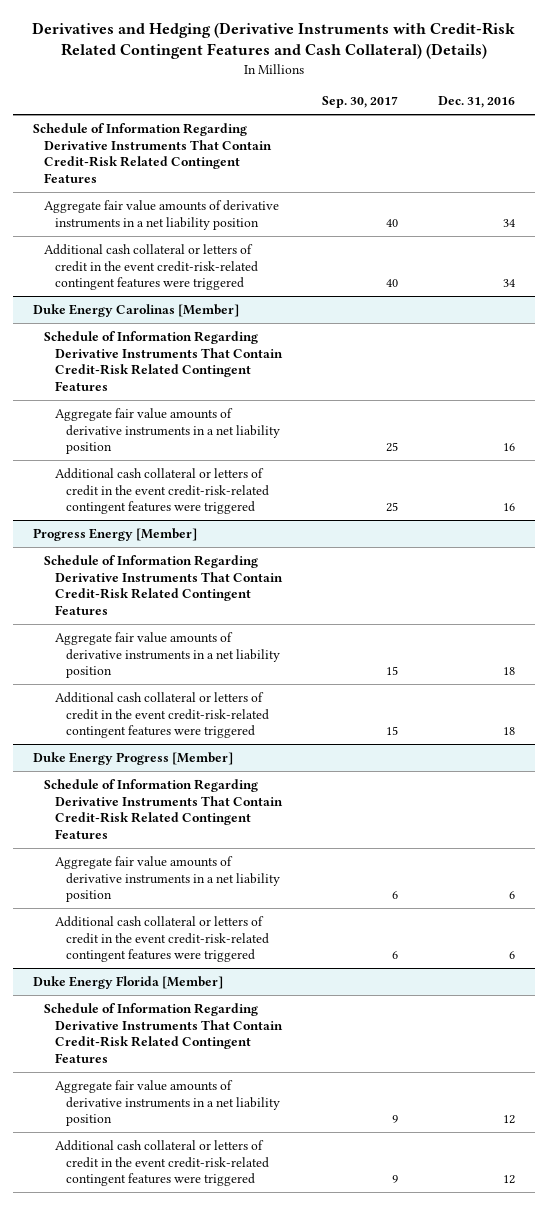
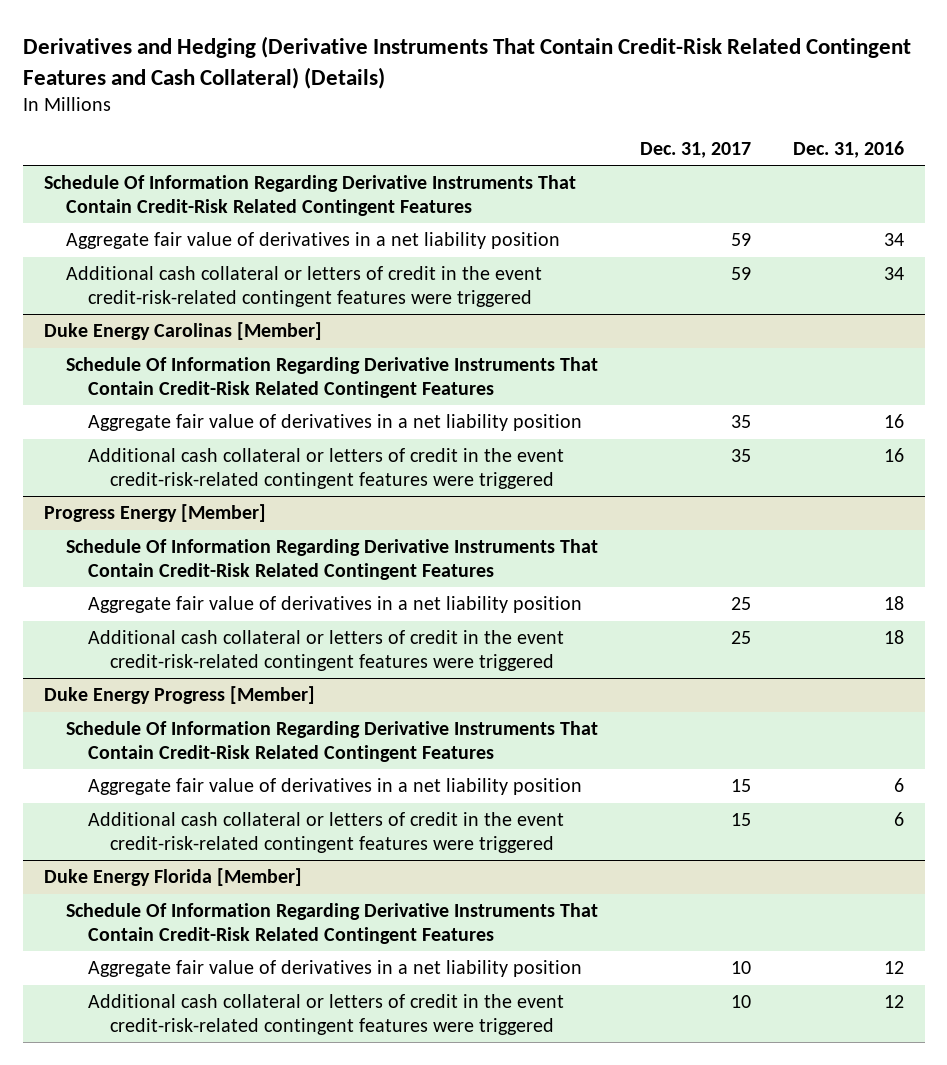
- Derivatives and Hedging (Derivative Instruments with Credit-Risk Related Contingent Features and Cash Collateral) (Details)
+ Derivatives and Hedging (Derivative Instruments That Contain Credit-Risk Related Contingent Features and Cash Collateral) (Details)
- | Sep. 30, 2017 | Dec. 31, 2016
+ | Dec. 31, 2017 | Dec. 31, 2016
- Schedule of Information Regarding Derivative Instruments That Contain Credit-Risk Related Contingent Features
- Aggregate fair value amounts of derivative instruments in a net liability position | 40 | 34
+ Schedule Of Information Regarding Derivative Instruments That Contain Credit-Risk Related Contingent Features
+ Aggregate fair value of derivatives in a net liability position | 59 | 34
@ Duke Energy Carolinas [Member]
- Schedule of Information Regarding Derivative Instruments That Contain Credit-Risk Related Contingent Features
- Aggregate fair value amounts of derivative instruments in a net liability position | 25 | 16
+ Schedule Of Information Regarding Derivative Instruments That Contain Credit-Risk Related Contingent Features
+ Aggregate fair value of derivatives in a net liability position | 35 | 16
@ Progress Energy [Member]
- Schedule of Information Regarding Derivative Instruments That Contain Credit-Risk Related Contingent Features
- Aggregate fair value amounts of derivative instruments in a net liability position | 15 | 18
+ Schedule Of Information Regarding Derivative Instruments That Contain Credit-Risk Related Contingent Features
+ Aggregate fair value of derivatives in a net liability position | 25 | 18
@ Duke Energy Progress [Member]
- Schedule of Information Regarding Derivative Instruments That Contain Credit-Risk Related Contingent Features
- Aggregate fair value amounts of derivative instruments in a net liability position | 6 | 6
+ Schedule Of Information Regarding Derivative Instruments That Contain Credit-Risk Related Contingent Features
+ Aggregate fair value of derivatives in a net liability position | 15 | 6
@ Duke Energy Florida [Member]
- Schedule of Information Regarding Derivative Instruments That Contain Credit-Risk Related Contingent Features
- Aggregate fair value amounts of derivative instruments in a net liability position | 9 | 12
+ Schedule Of Information Regarding Derivative Instruments That Contain Credit-Risk Related Contingent Features
+ Aggregate fair value of derivatives in a net liability position | 10 | 12

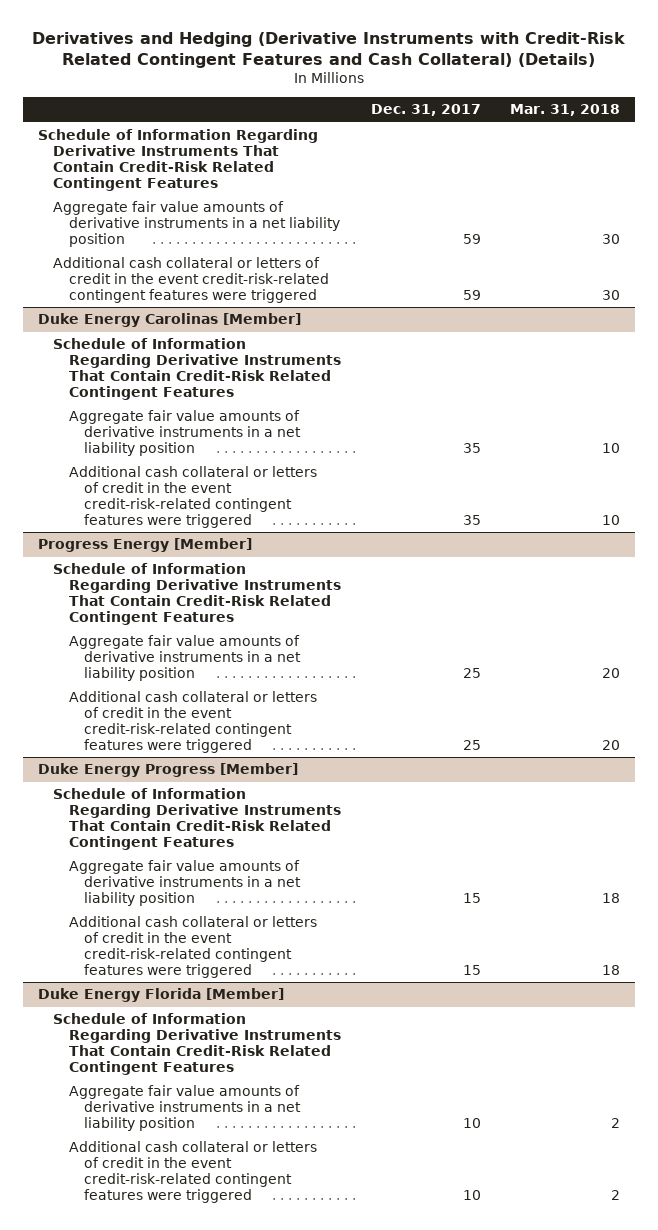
- Derivatives and Hedging (Derivative Instruments That Contain Credit-Risk Related Contingent Features and Cash Collateral) (Details)
+ Derivatives and Hedging (Derivative Instruments with Credit-Risk Related Contingent Features and Cash Collateral) (Details)
- | Dec. 31, 2017 | Dec. 31, 2016
+ | Dec. 31, 2017 | Mar. 31, 2018
- Schedule Of Information Regarding Derivative Instruments That Contain Credit-Risk Related Contingent Features
- Aggregate fair value of derivatives in a net liability position | 59 | 34
+ Schedule of Information Regarding Derivative Instruments That Contain Credit-Risk Related Contingent Features
+ Aggregate fair value amounts of derivative instruments in a net liability position | 59 | 30
@ Duke Energy Carolinas [Member]
- Schedule Of Information Regarding Derivative Instruments That Contain Credit-Risk Related Contingent Features
- Aggregate fair value of derivatives in a net liability position | 35 | 16
+ Schedule of Information Regarding Derivative Instruments That Contain Credit-Risk Related Contingent Features
+ Aggregate fair value amounts of derivative instruments in a net liability position | 35 | 10
@ Progress Energy [Member]
- Schedule Of Information Regarding Derivative Instruments That Contain Credit-Risk Related Contingent Features
- Aggregate fair value of derivatives in a net liability position | 25 | 18
+ Schedule of Information Regarding Derivative Instruments That Contain Credit-Risk Related Contingent Features
+ Aggregate fair value amounts of derivative instruments in a net liability position | 25 | 20
@ Duke Energy Progress [Member]
- Schedule Of Information Regarding Derivative Instruments That Contain Credit-Risk Related Contingent Features
- Aggregate fair value of derivatives in a net liability position | 15 | 6
+ Schedule of Information Regarding Derivative Instruments That Contain Credit-Risk Related Contingent Features
+ Aggregate fair value amounts of derivative instruments in a net liability position | 15 | 18
@ Duke Energy Florida [Member]
- Schedule Of Information Regarding Derivative Instruments That Contain Credit-Risk Related Contingent Features
- Aggregate fair value of derivatives in a net liability position | 10 | 12
+ Schedule of Information Regarding Derivative Instruments That Contain Credit-Risk Related Contingent Features
+ Aggregate fair value amounts of derivative instruments in a net liability position | 10 | 2

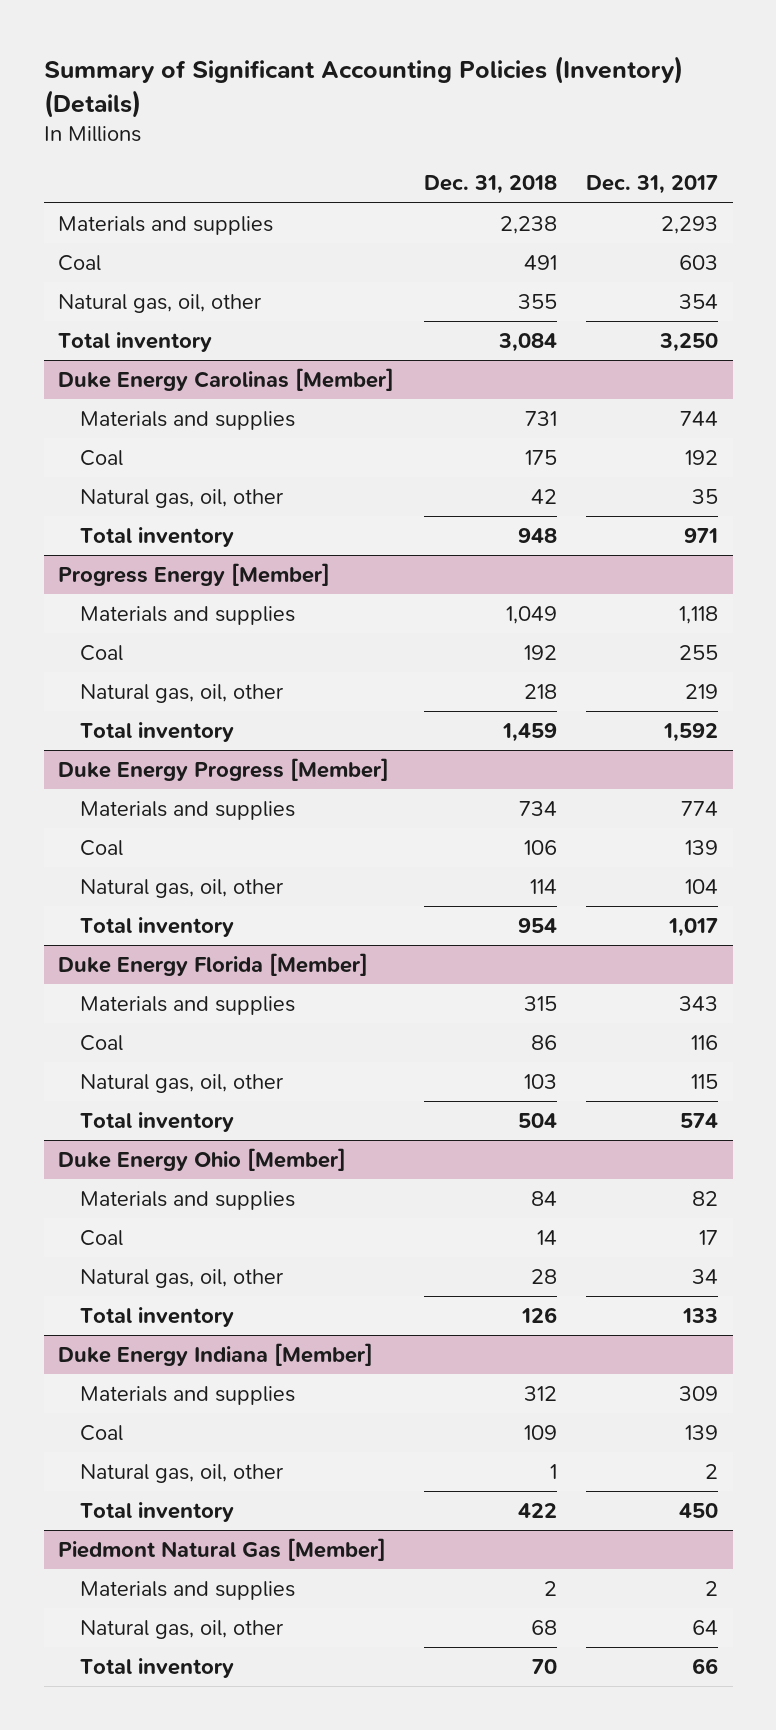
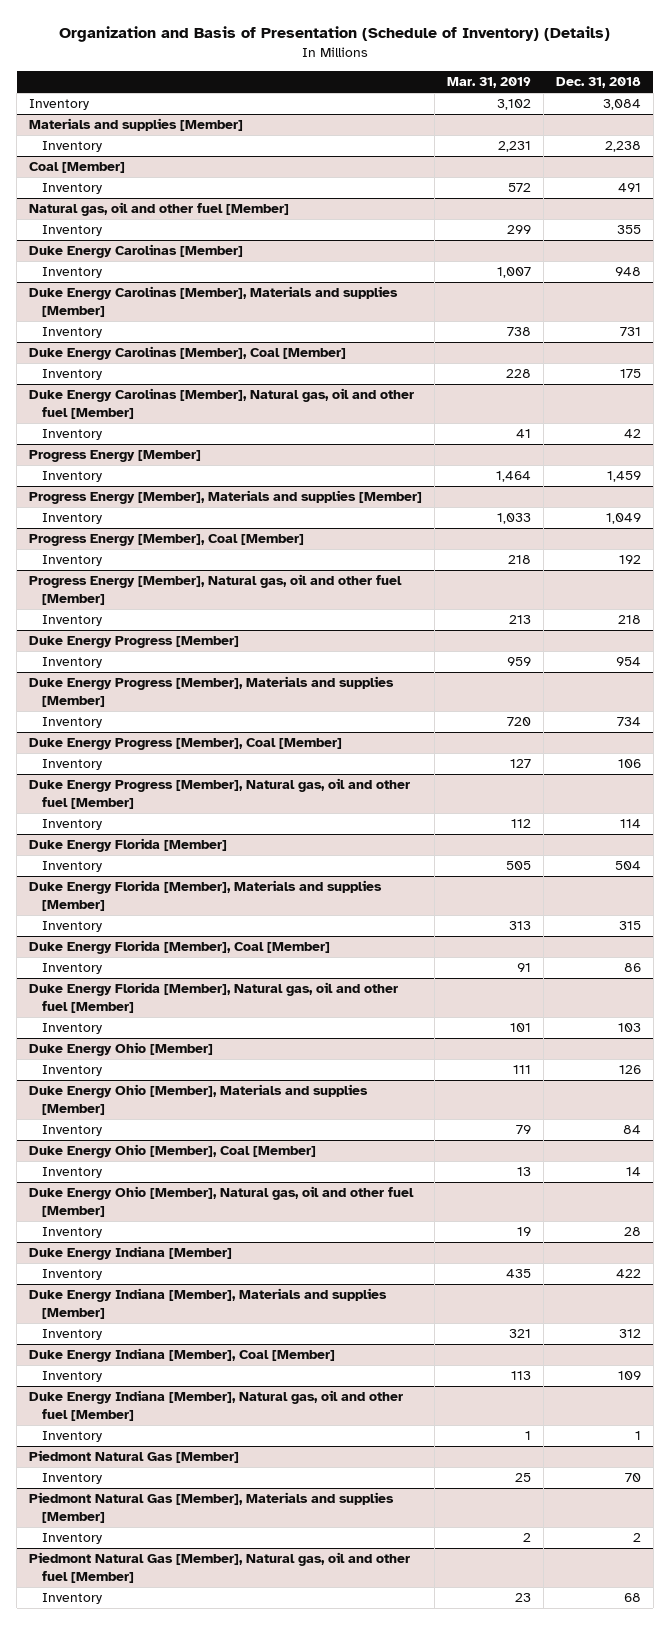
- Summary of Significant Accounting Policies (Inventory) (Details)
+ Organization and Basis of Presentation (Schedule of Inventory) (Details)
- | Dec. 31, 2018 | Dec. 31, 2017
+ | Mar. 31, 2019 | Dec. 31, 2018
- Materials and supplies | 2,238 | 2,293
- Coal | 491 | 603
- Natural gas, oil, other | 355 | 354
- Total inventory | 3,084 | 3,250
+ Inventory | 3,102 | 3,084
+ Materials and supplies [Member]
+ Inventory | 2,231 | 2,238
+ Coal [Member]
+ Inventory | 572 | 491
+ Natural gas, oil and other fuel [Member]
+ Inventory | 299 | 355
@ Duke Energy Carolinas [Member]
- Materials and supplies | 731 | 744
- Coal | 175 | 192
- Natural gas, oil, other | 42 | 35
- Total inventory | 948 | 971
+ Inventory | 1,007 | 948
+ Duke Energy Carolinas [Member], Materials and supplies [Member]
+ Inventory | 738 | 731
+ Duke Energy Carolinas [Member], Coal [Member]
+ Inventory | 228 | 175
+ Duke Energy Carolinas [Member], Natural gas, oil and other fuel [Member]
+ Inventory | 41 | 42
@ Progress Energy [Member]
- Materials and supplies | 1,049 | 1,118
- Coal | 192 | 255
- Natural gas, oil, other | 218 | 219
- Total inventory | 1,459 | 1,592
+ Inventory | 1,464 | 1,459
+ Progress Energy [Member], Materials and supplies [Member]
+ Inventory | 1,033 | 1,049
+ Progress Energy [Member], Coal [Member]
+ Inventory | 218 | 192
+ Progress Energy [Member], Natural gas, oil and other fuel [Member]
+ Inventory | 213 | 218
@ Duke Energy Progress [Member]
- Materials and supplies | 734 | 774
- Coal | 106 | 139
- Natural gas, oil, other | 114 | 104
- Total inventory | 954 | 1,017
+ Inventory | 959 | 954
+ Duke Energy Progress [Member], Materials and supplies [Member]
+ Inventory | 720 | 734
+ Duke Energy Progress [Member], Coal [Member]
+ Inventory | 127 | 106
+ Duke Energy Progress [Member], Natural gas, oil and other fuel [Member]
+ Inventory | 112 | 114
@ Duke Energy Florida [Member]
- Materials and supplies | 315 | 343
- Coal | 86 | 116
- Natural gas, oil, other | 103 | 115
- Total inventory | 504 | 574
+ Inventory | 505 | 504
+ Duke Energy Florida [Member], Materials and supplies [Member]
+ Inventory | 313 | 315
+ Duke Energy Florida [Member], Coal [Member]
+ Inventory | 91 | 86
+ Duke Energy Florida [Member], Natural gas, oil and other fuel [Member]
+ Inventory | 101 | 103
@ Duke Energy Ohio [Member]
- Materials and supplies | 84 | 82
- Coal | 14 | 17
- Natural gas, oil, other | 28 | 34
- Total inventory | 126 | 133
+ Inventory | 111 | 126
+ Duke Energy Ohio [Member], Materials and supplies [Member]
+ Inventory | 79 | 84
+ Duke Energy Ohio [Member], Coal [Member]
+ Inventory | 13 | 14
+ Duke Energy Ohio [Member], Natural gas, oil and other fuel [Member]
+ Inventory | 19 | 28
@ Duke Energy Indiana [Member]
- Materials and supplies | 312 | 309
- Coal | 109 | 139
- Natural gas, oil, other | 1 | 2
- Total inventory | 422 | 450
+ Inventory | 435 | 422
+ Duke Energy Indiana [Member], Materials and supplies [Member]
+ Inventory | 321 | 312
+ Duke Energy Indiana [Member], Coal [Member]
+ Inventory | 113 | 109
+ Duke Energy Indiana [Member], Natural gas, oil and other fuel [Member]
+ Inventory | 1 | 1
@ Piedmont Natural Gas [Member]
- Materials and supplies | 2 | 2
- Natural gas, oil, other | 68 | 64
- Total inventory | 70 | 66
+ Inventory | 25 | 70
+ Piedmont Natural Gas [Member], Materials and supplies [Member]
+ Inventory | 2 | 2
+ Piedmont Natural Gas [Member], Natural gas, oil and other fuel [Member]
+ Inventory | 23 | 68

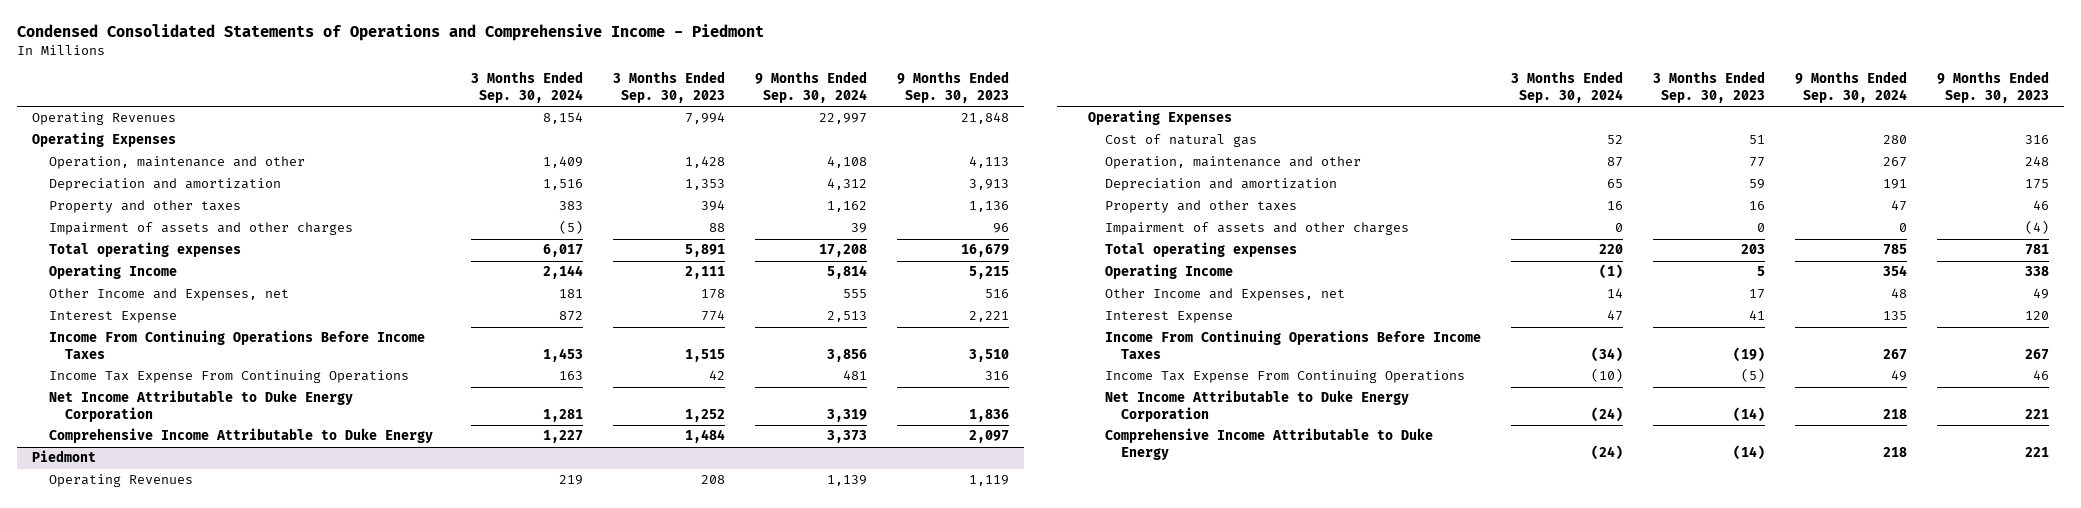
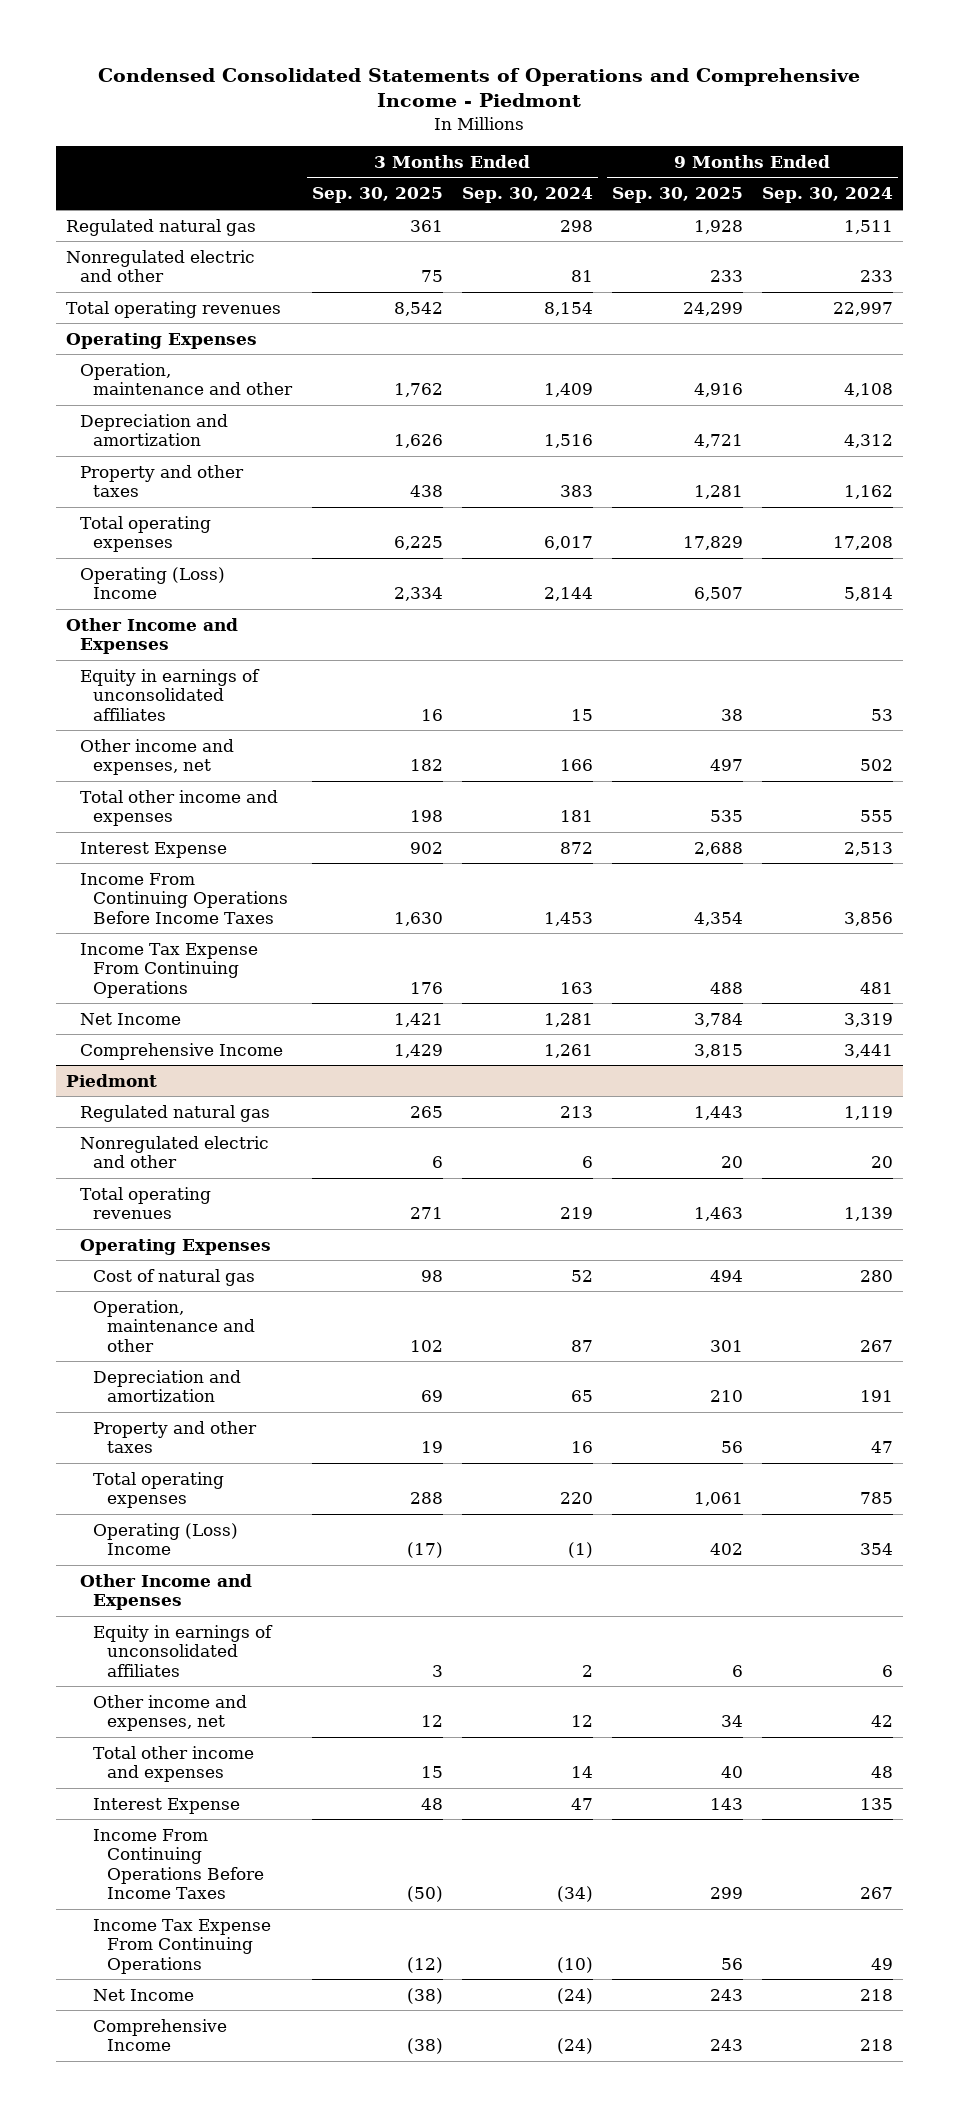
- | 3 Months Ended Sep. 30, 2024 | 3 Months Ended Sep. 30, 2023 | 9 Months Ended Sep. 30, 2024 | 9 Months Ended Sep. 30, 2023
+ | 3 Months Ended Sep. 30, 2025 | 3 Months Ended Sep. 30, 2024 | 9 Months Ended Sep. 30, 2025 | 9 Months Ended Sep. 30, 2024
- Operating Revenues | 8,154 | 7,994 | 22,997 | 21,848
+ Regulated natural gas | 361 | 298 | 1,928 | 1,511
+ Nonregulated electric and other | 75 | 81 | 233 | 233
+ Total operating revenues | 8,542 | 8,154 | 24,299 | 22,997
- Impairment of assets and other charges | (5) | 88 | 39 | 96
- Operating Income | 2,144 | 2,111 | 5,814 | 5,215
- Other Income and Expenses, net | 181 | 178 | 555 | 516
+ Operating (Loss) Income | 2,334 | 2,144 | 6,507 | 5,814
+ Other Income and Expenses
+ Equity in earnings of unconsolidated affiliates | 16 | 15 | 38 | 53
+ Other income and expenses, net | 182 | 166 | 497 | 502
+ Total other income and expenses | 198 | 181 | 535 | 555
- Net Income Attributable to Duke Energy Corporation | 1,281 | 1,252 | 3,319 | 1,836
- Comprehensive Income Attributable to Duke Energy | 1,227 | 1,484 | 3,373 | 2,097
+ Net Income | 1,421 | 1,281 | 3,784 | 3,319
+ Comprehensive Income | 1,429 | 1,261 | 3,815 | 3,441
@ Piedmont
- Operating Revenues | 219 | 208 | 1,139 | 1,119
+ Regulated natural gas | 265 | 213 | 1,443 | 1,119
+ Nonregulated electric and other | 6 | 6 | 20 | 20
+ Total operating revenues | 271 | 219 | 1,463 | 1,139
- Impairment of assets and other charges | 0 | 0 | 0 | (4)
- Operating Income | (1) | 5 | 354 | 338
- Other Income and Expenses, net | 14 | 17 | 48 | 49
+ Operating (Loss) Income | (17) | (1) | 402 | 354
+ Other Income and Expenses
+ Equity in earnings of unconsolidated affiliates | 3 | 2 | 6 | 6
+ Other income and expenses, net | 12 | 12 | 34 | 42
+ Total other income and expenses | 15 | 14 | 40 | 48
- Net Income Attributable to Duke Energy Corporation | (24) | (14) | 218 | 221
- Comprehensive Income Attributable to Duke Energy | (24) | (14) | 218 | 221
+ Net Income | (38) | (24) | 243 | 218
+ Comprehensive Income | (38) | (24) | 243 | 218

